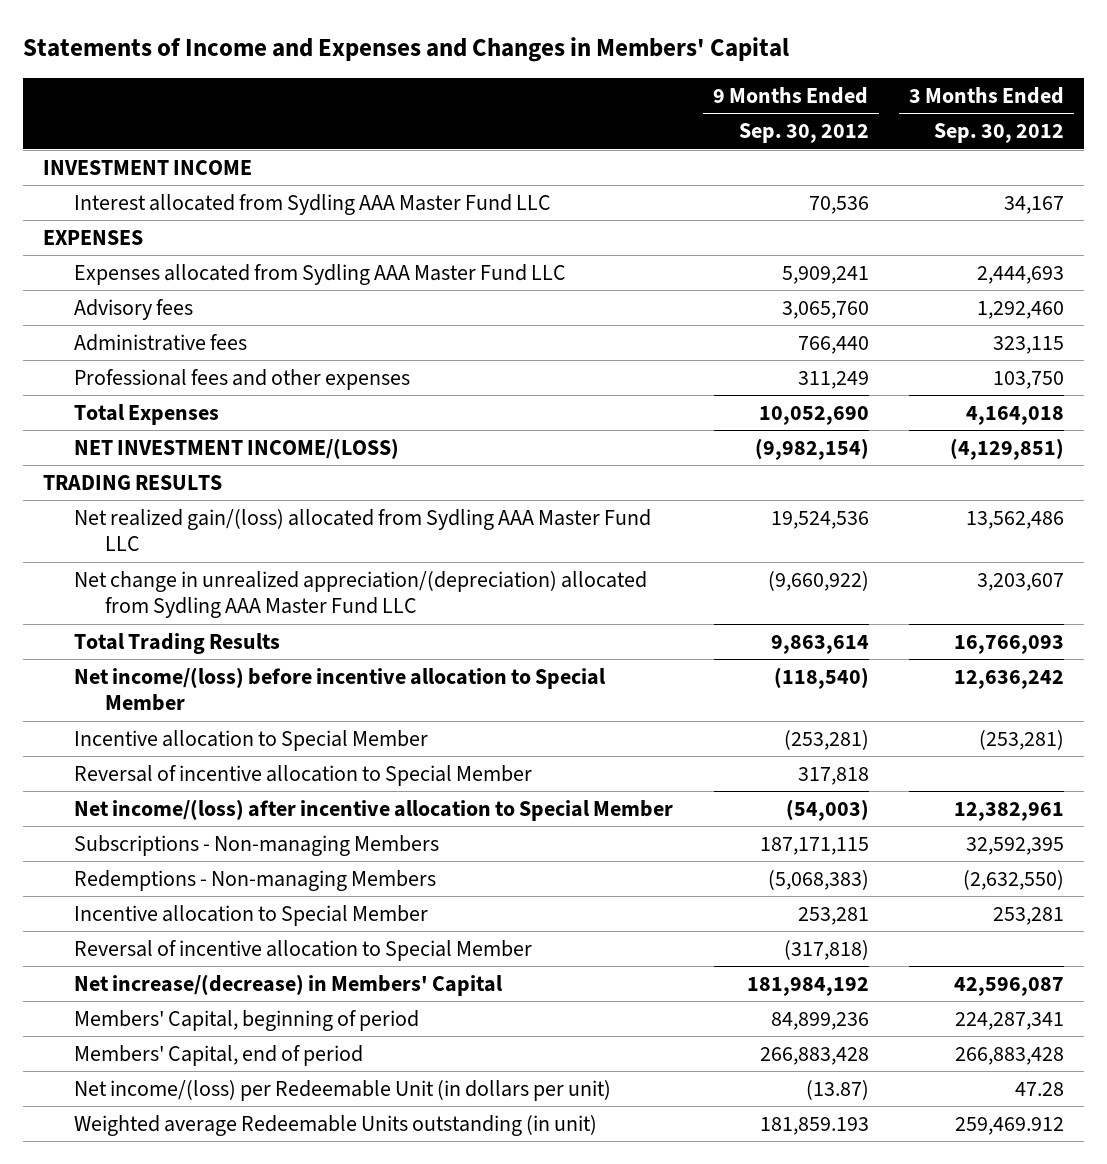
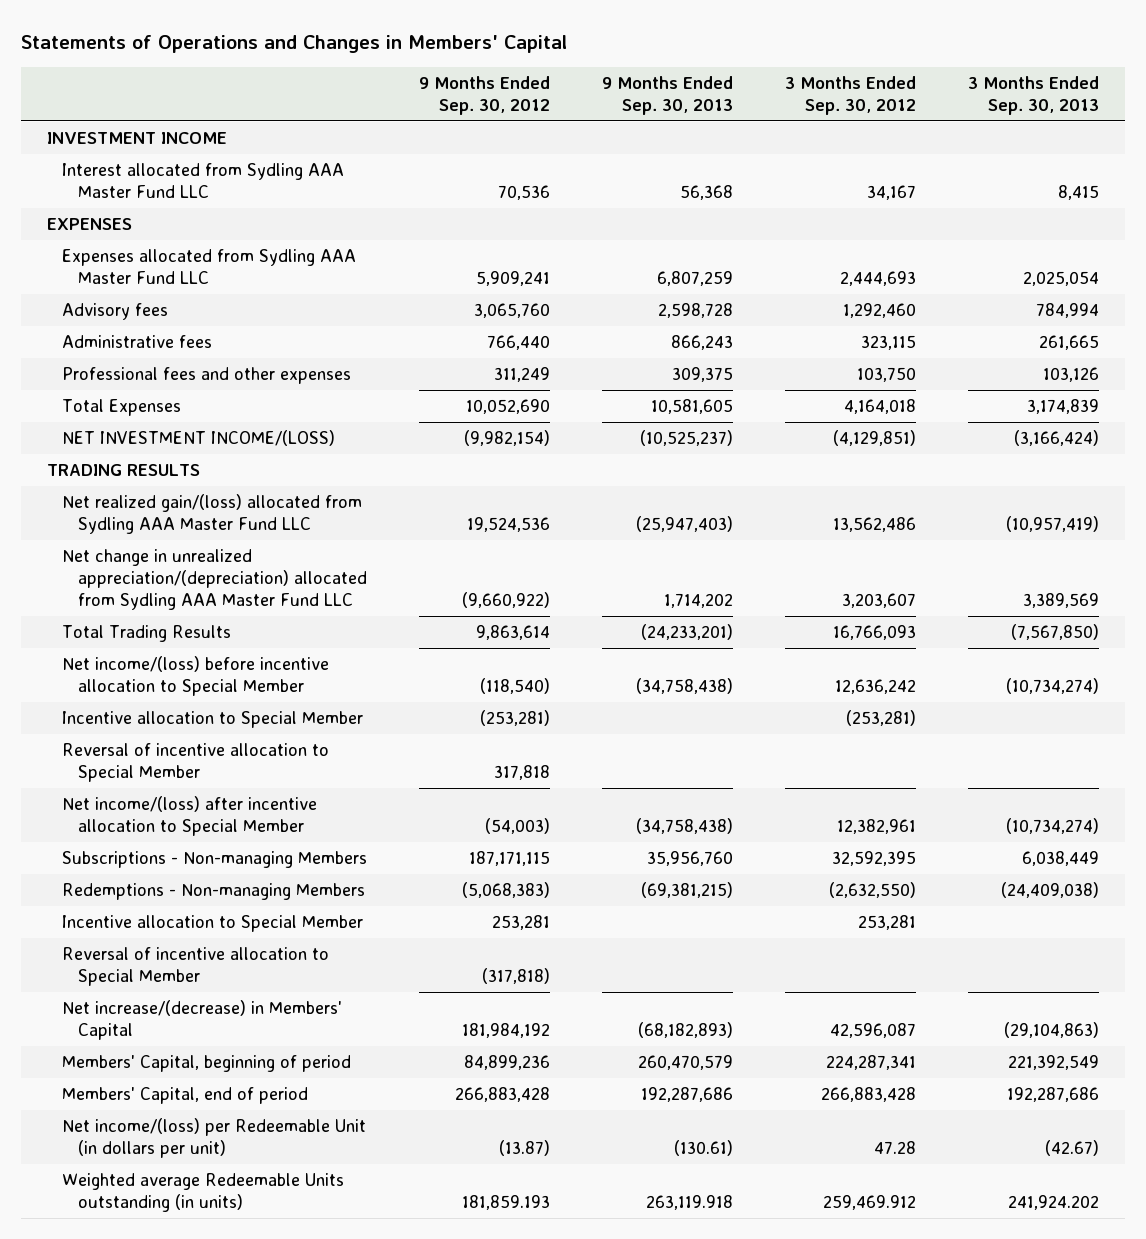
- Statements of Income and Expenses and Changes in Members' Capital
+ Statements of Operations and Changes in Members' Capital
- | 9 Months Ended Sep. 30, 2012 | 3 Months Ended Sep. 30, 2012
+ | 9 Months Ended Sep. 30, 2012 | 9 Months Ended Sep. 30, 2013 | 3 Months Ended Sep. 30, 2012 | 3 Months Ended Sep. 30, 2013
- Weighted average Redeemable Units outstanding (in unit) | 181,859.193 | 259,469.912
+ Weighted average Redeemable Units outstanding (in units) | 181,859.193 | 263,119.918 | 259,469.912 | 241,924.202

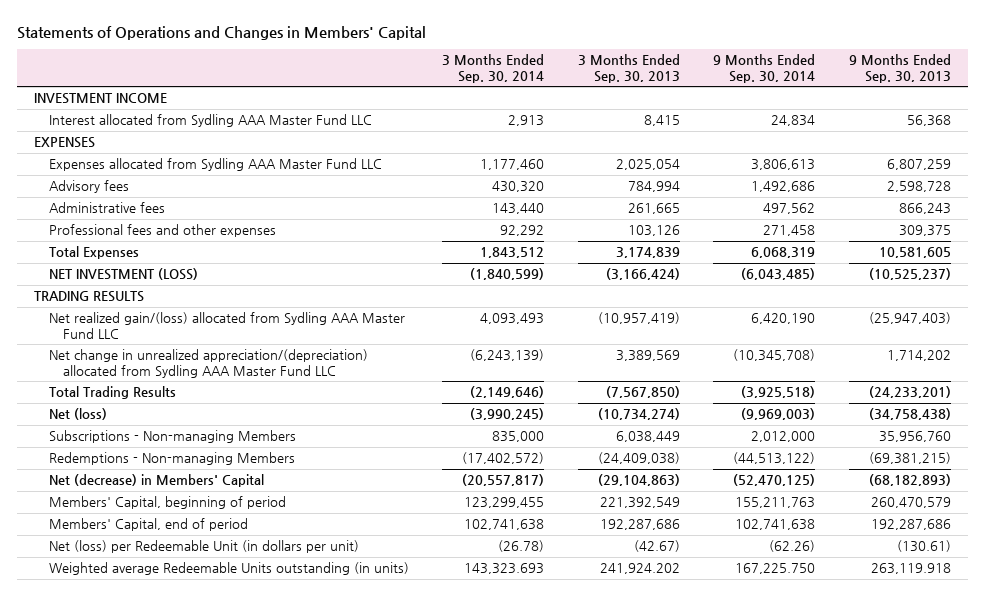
- | 9 Months Ended Sep. 30, 2012 | 9 Months Ended Sep. 30, 2013 | 3 Months Ended Sep. 30, 2012 | 3 Months Ended Sep. 30, 2013
+ | 3 Months Ended Sep. 30, 2014 | 3 Months Ended Sep. 30, 2013 | 9 Months Ended Sep. 30, 2014 | 9 Months Ended Sep. 30, 2013
- NET INVESTMENT INCOME/(LOSS) | (9,982,154) | (10,525,237) | (4,129,851) | (3,166,424)
+ NET INVESTMENT (LOSS) | (1,840,599) | (3,166,424) | (6,043,485) | (10,525,237)
- Net income/(loss) before incentive allocation to Special Member | (118,540) | (34,758,438) | 12,636,242 | (10,734,274)
- Incentive allocation to Special Member | (253,281) | | (253,281) |
- Reversal of incentive allocation to Special Member | 317,818 | | |
- Net income/(loss) after incentive allocation to Special Member | (54,003) | (34,758,438) | 12,382,961 | (10,734,274)
+ Net (loss) | (3,990,245) | (10,734,274) | (9,969,003) | (34,758,438)
- Incentive allocation to Special Member | 253,281 | | 253,281 |
- Reversal of incentive allocation to Special Member | (317,818) | | |
- Net increase/(decrease) in Members' Capital | 181,984,192 | (68,182,893) | 42,596,087 | (29,104,863)
+ Net (decrease) in Members' Capital | (20,557,817) | (29,104,863) | (52,470,125) | (68,182,893)
- Net income/(loss) per Redeemable Unit (in dollars per unit) | (13.87) | (130.61) | 47.28 | (42.67)
+ Net (loss) per Redeemable Unit (in dollars per unit) | (26.78) | (42.67) | (62.26) | (130.61)

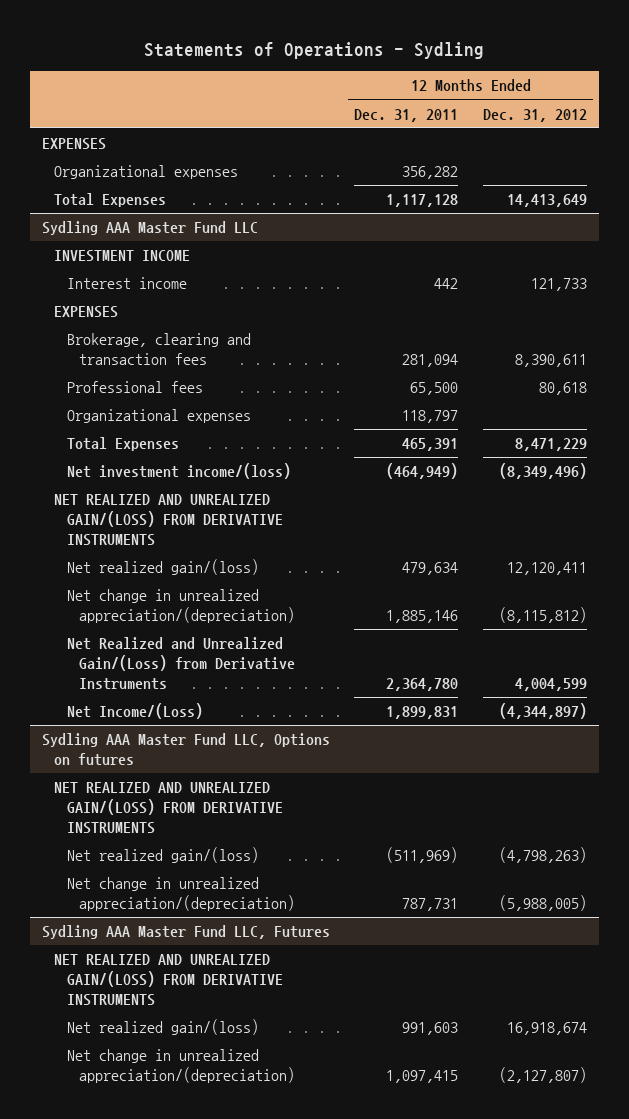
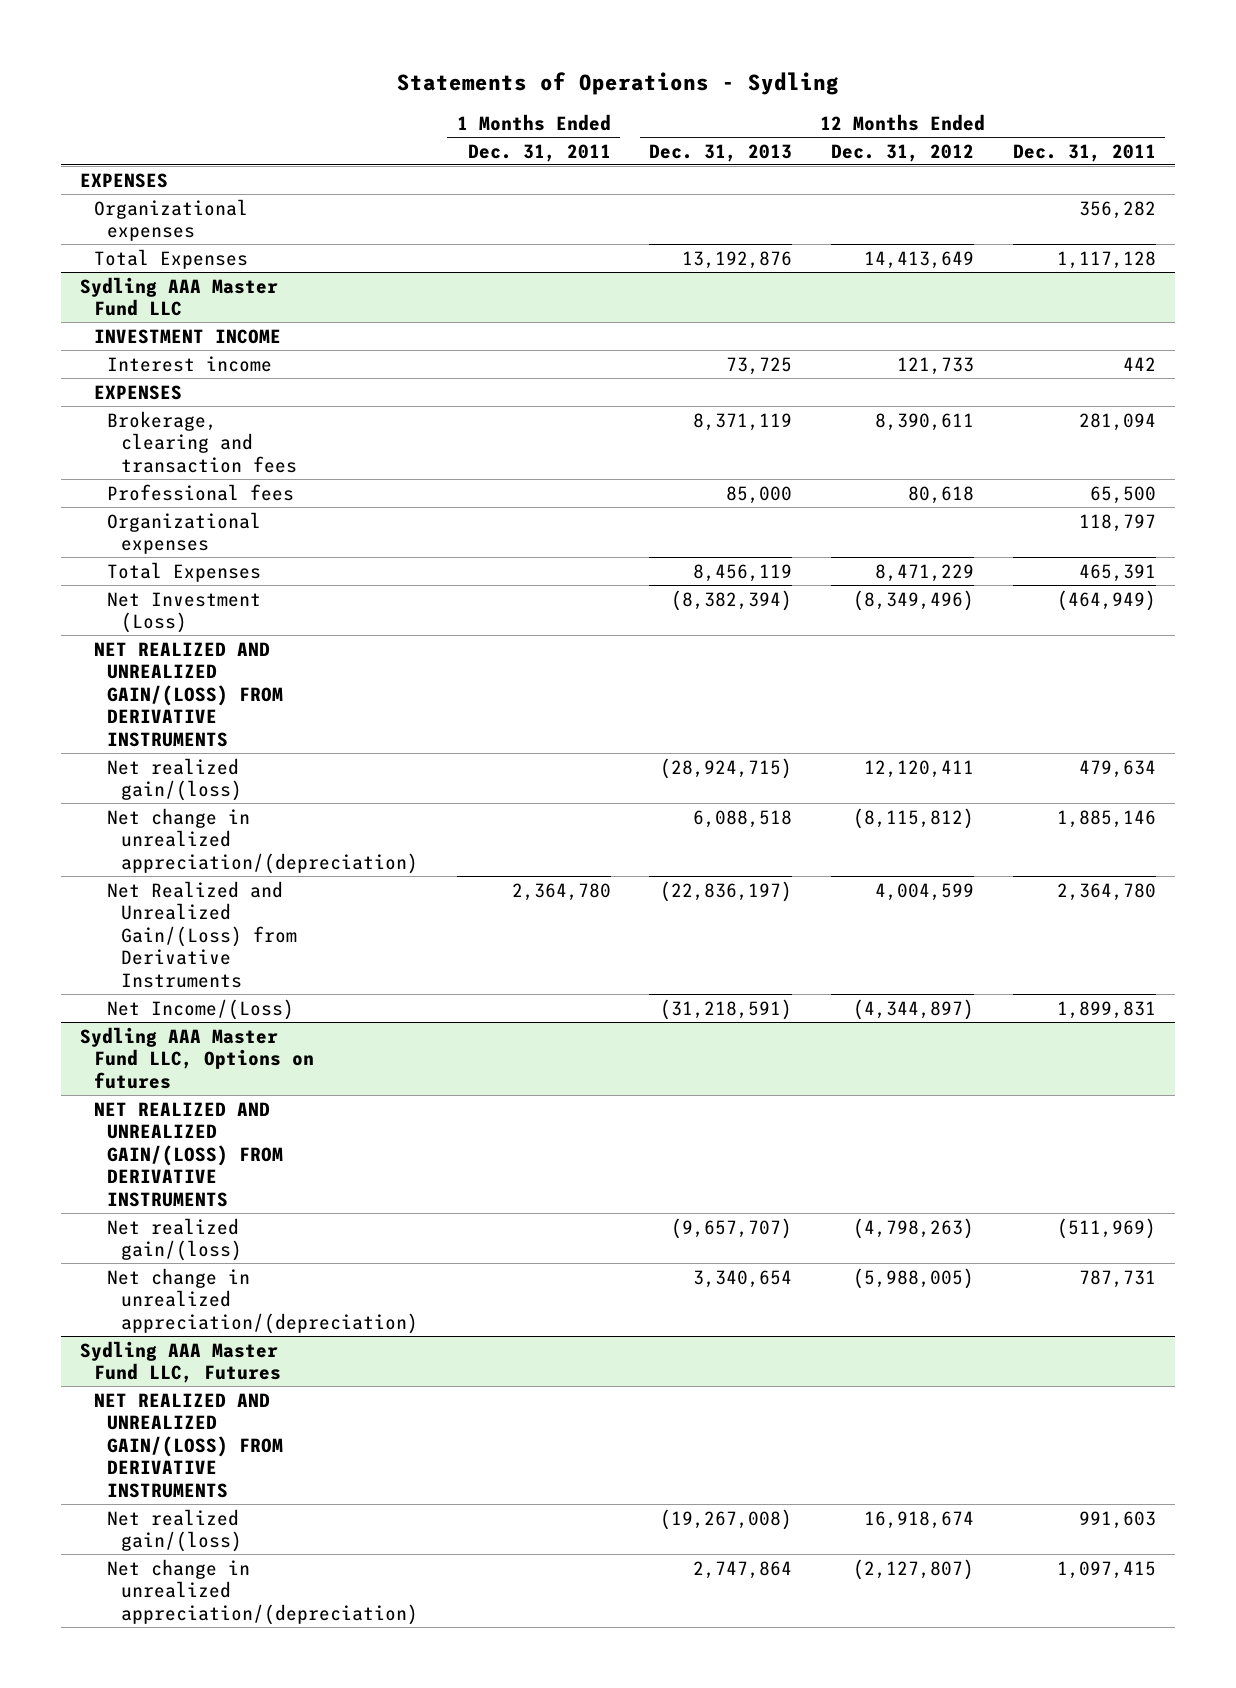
- | 12 Months Ended Dec. 31, 2011 | 12 Months Ended Dec. 31, 2012
+ | 1 Months Ended Dec. 31, 2011 | 12 Months Ended Dec. 31, 2013 | 12 Months Ended Dec. 31, 2012 | 12 Months Ended Dec. 31, 2011
@ Sydling AAA Master Fund LLC
- Net investment income/(loss) | (464,949) | (8,349,496)
+ Net Investment (Loss) | | (8,382,394) | (8,349,496) | (464,949)

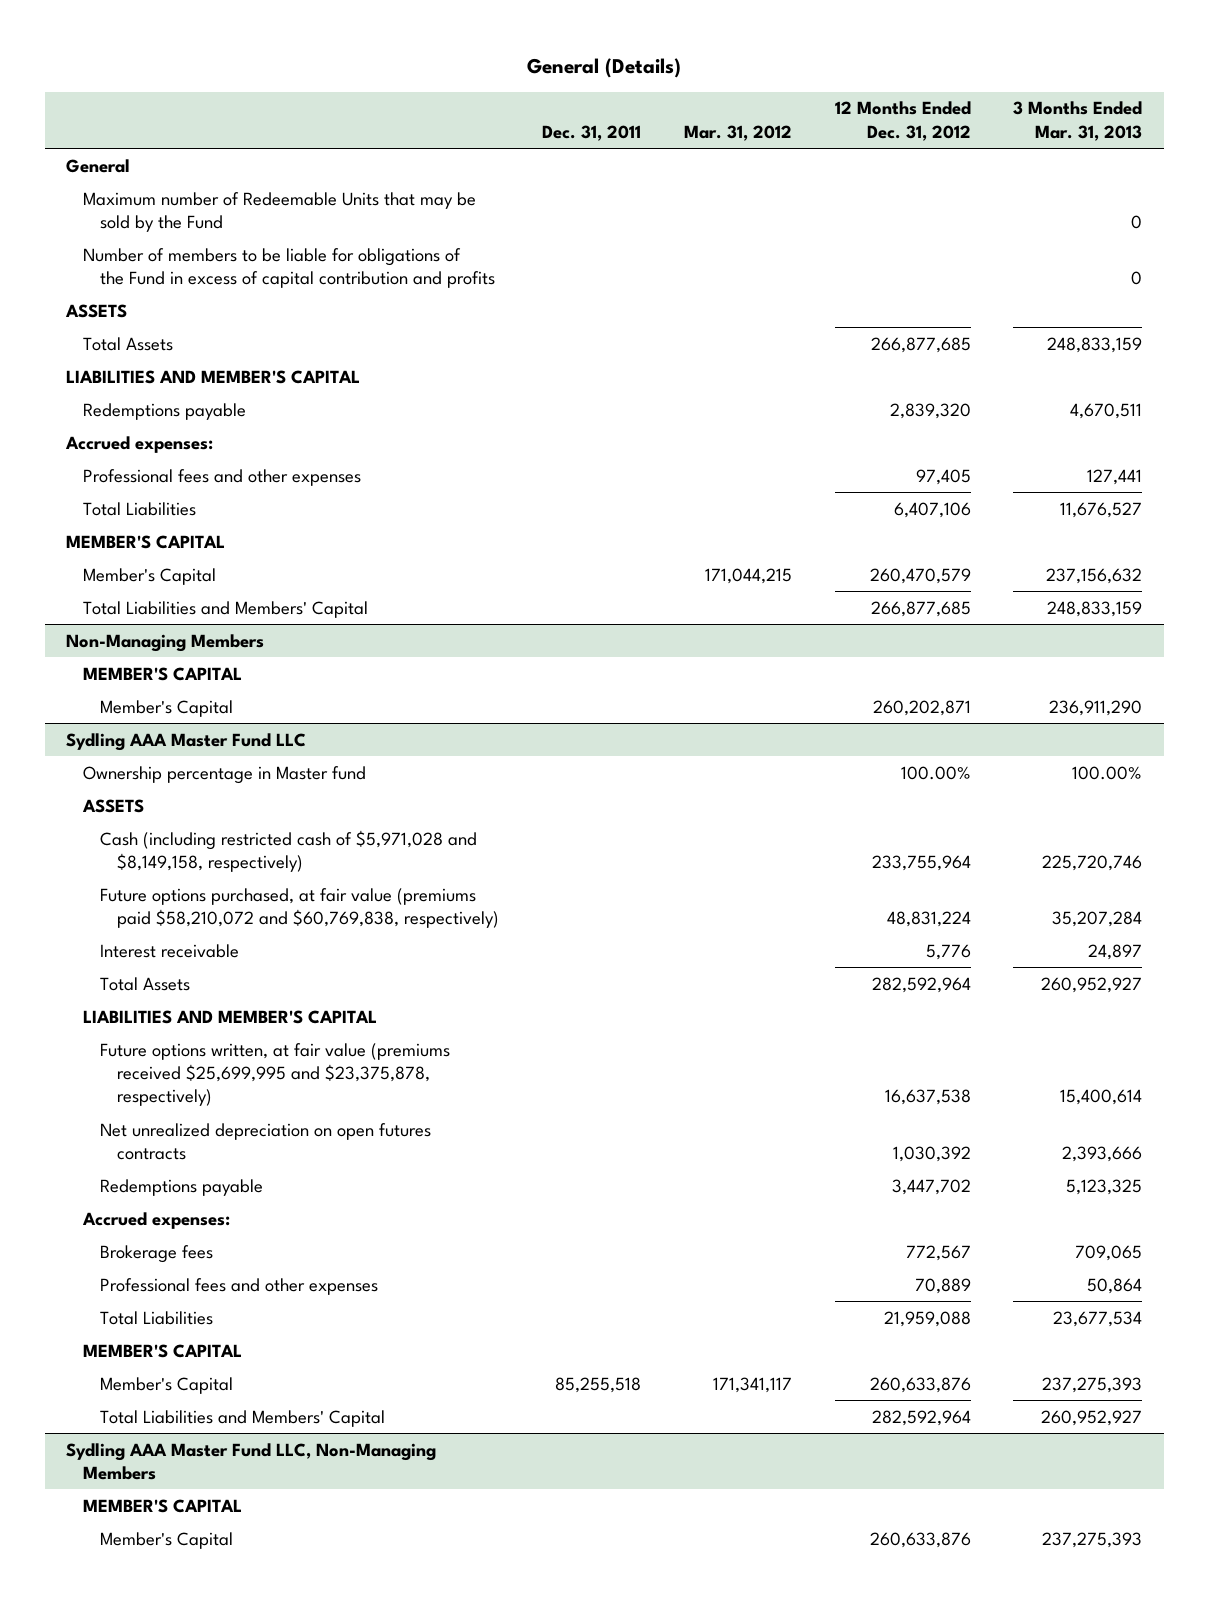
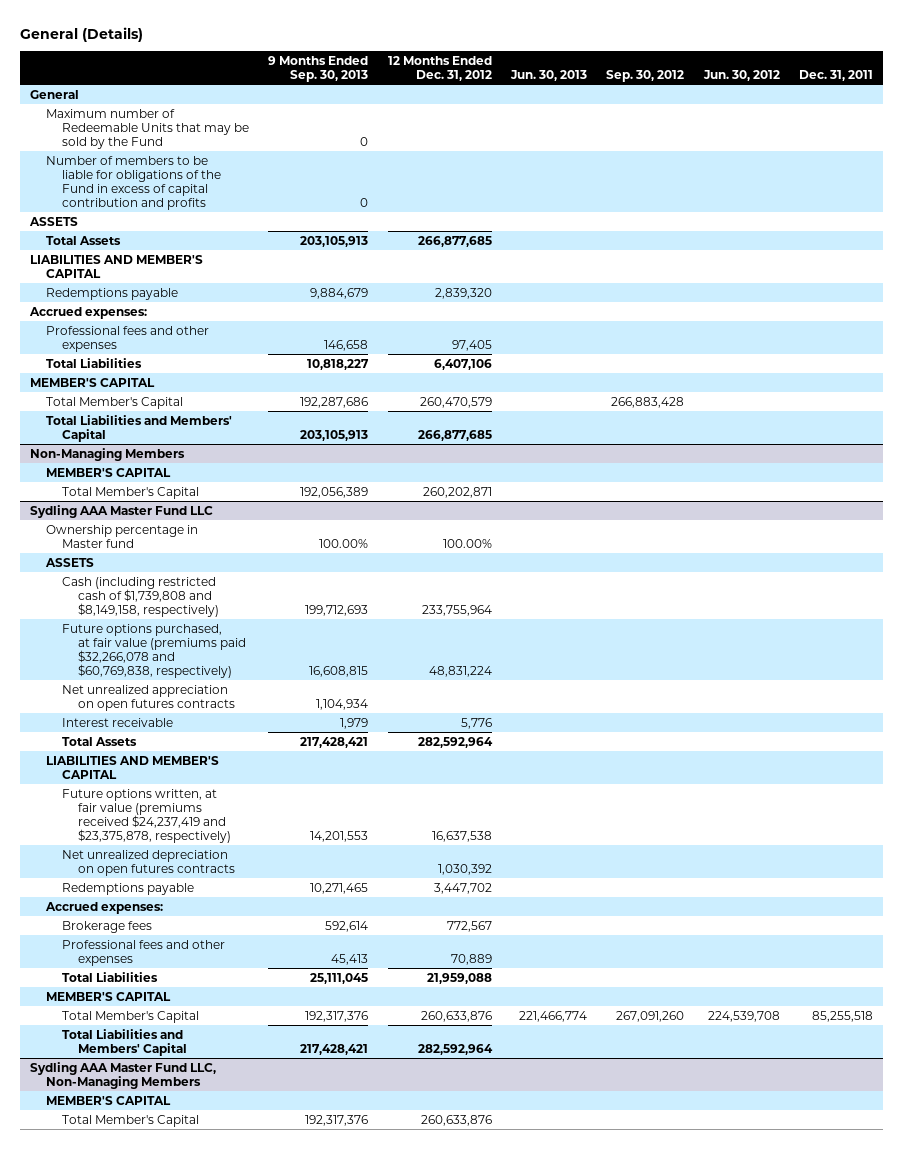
- | Dec. 31, 2011 | Mar. 31, 2012 | 12 Months Ended Dec. 31, 2012 | 3 Months Ended Mar. 31, 2013
+ | 9 Months Ended Sep. 30, 2013 | 12 Months Ended Dec. 31, 2012 | Jun. 30, 2013 | Sep. 30, 2012 | Jun. 30, 2012 | Dec. 31, 2011
- Member's Capital | | 171,044,215 | 260,470,579 | 237,156,632
+ Total Member's Capital | 192,287,686 | 260,470,579 | | 266,883,428 | |
@ Non-Managing Members
- Member's Capital | | | 260,202,871 | 236,911,290
+ Total Member's Capital | 192,056,389 | 260,202,871 | | | |
@ Sydling AAA Master Fund LLC
- Cash (including restricted cash of $5,971,028 and $8,149,158, respectively) | | | 233,755,964 | 225,720,746
- Future options purchased, at fair value (premiums paid $58,210,072 and $60,769,838, respectively) | | | 48,831,224 | 35,207,284
+ Cash (including restricted cash of $1,739,808 and $8,149,158, respectively) | 199,712,693 | 233,755,964 | | | |
+ Future options purchased, at fair value (premiums paid $32,266,078 and $60,769,838, respectively) | 16,608,815 | 48,831,224 | | | |
+ Net unrealized appreciation on open futures contracts | 1,104,934 | | | | |
- Future options written, at fair value (premiums received $25,699,995 and $23,375,878, respectively) | | | 16,637,538 | 15,400,614
+ Future options written, at fair value (premiums received $24,237,419 and $23,375,878, respectively) | 14,201,553 | 16,637,538 | | | |
- Member's Capital | 85,255,518 | 171,341,117 | 260,633,876 | 237,275,393
+ Total Member's Capital | 192,317,376 | 260,633,876 | 221,466,774 | 267,091,260 | 224,539,708 | 85,255,518
@ Sydling AAA Master Fund LLC, Non-Managing Members
- Member's Capital | | | 260,633,876 | 237,275,393
+ Total Member's Capital | 192,317,376 | 260,633,876 | | | |

